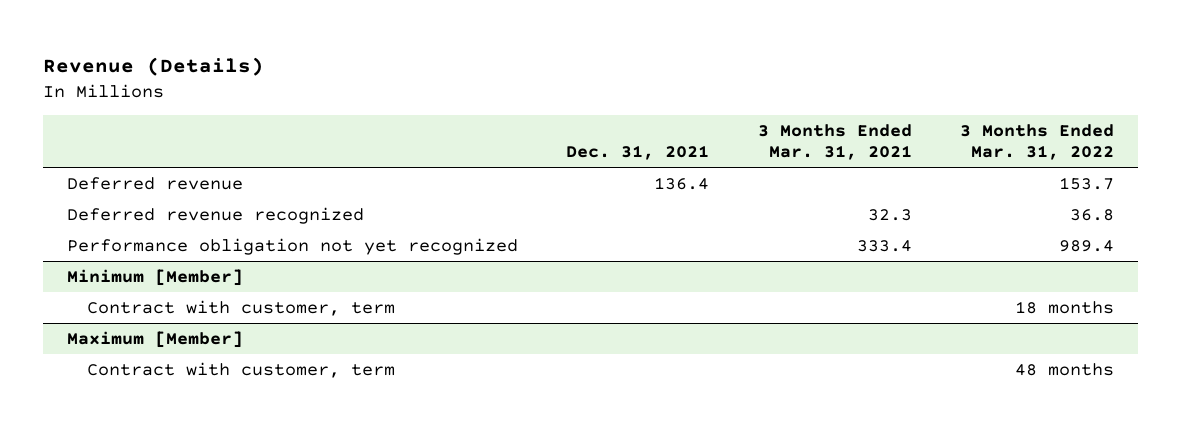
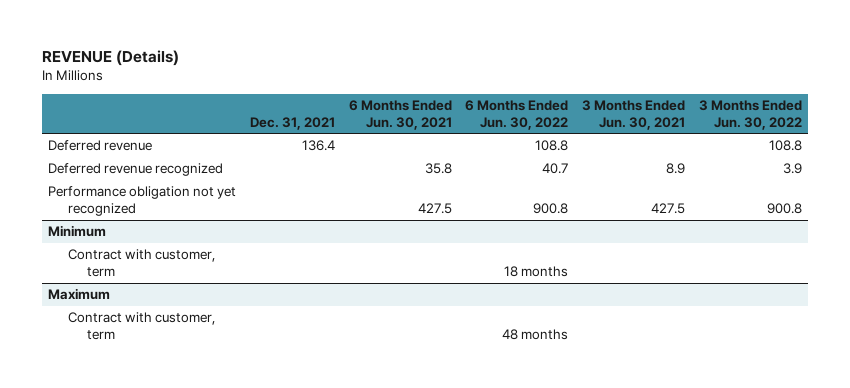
- Revenue (Details)
+ REVENUE (Details)
- | Dec. 31, 2021 | 3 Months Ended Mar. 31, 2021 | 3 Months Ended Mar. 31, 2022
+ | Dec. 31, 2021 | 6 Months Ended Jun. 30, 2021 | 6 Months Ended Jun. 30, 2022 | 3 Months Ended Jun. 30, 2021 | 3 Months Ended Jun. 30, 2022
- Minimum [Member]
+ Minimum
- Maximum [Member]
+ Maximum

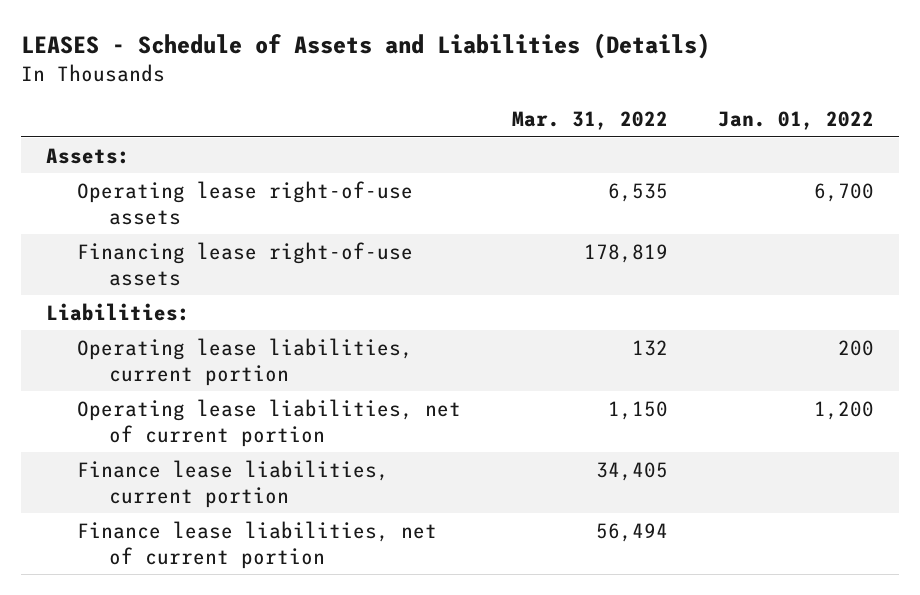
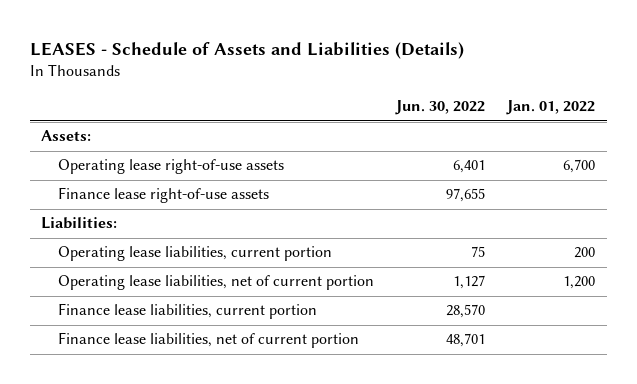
- | Mar. 31, 2022 | Jan. 01, 2022
+ | Jun. 30, 2022 | Jan. 01, 2022
- Financing lease right-of-use assets | 178,819 |
+ Finance lease right-of-use assets | 97,655 |

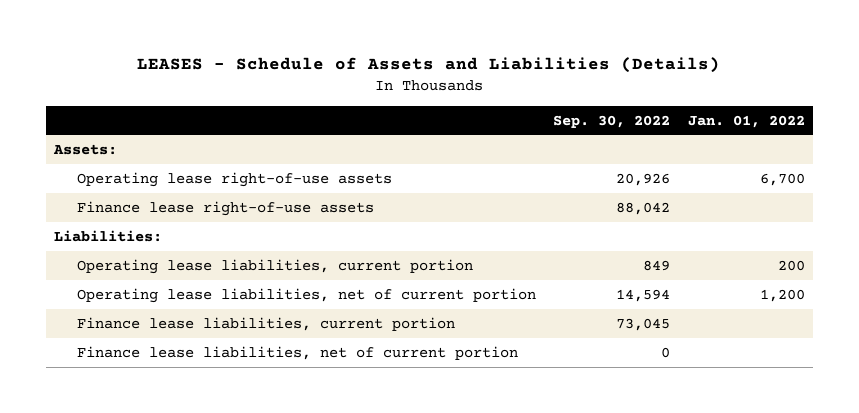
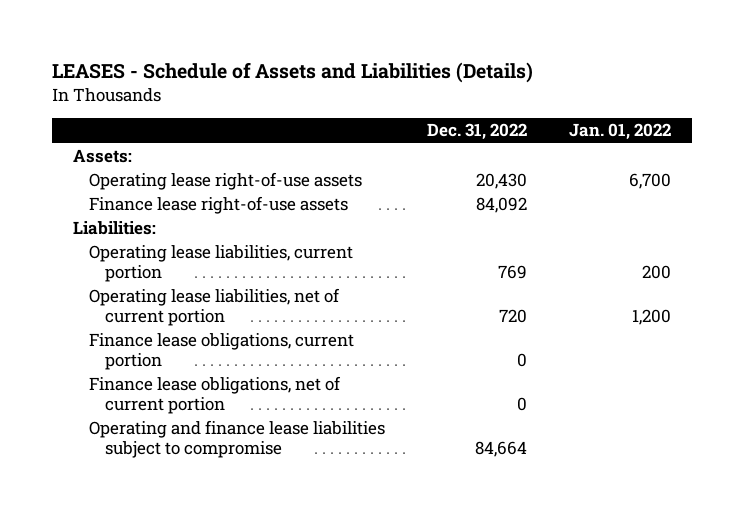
- | Sep. 30, 2022 | Jan. 01, 2022
+ | Dec. 31, 2022 | Jan. 01, 2022
- Finance lease liabilities, current portion | 73,045 |
- Finance lease liabilities, net of current portion | 0 |
+ Finance lease obligations, current portion | 0 |
+ Finance lease obligations, net of current portion | 0 |
+ Operating and finance lease liabilities subject to compromise | 84,664 |

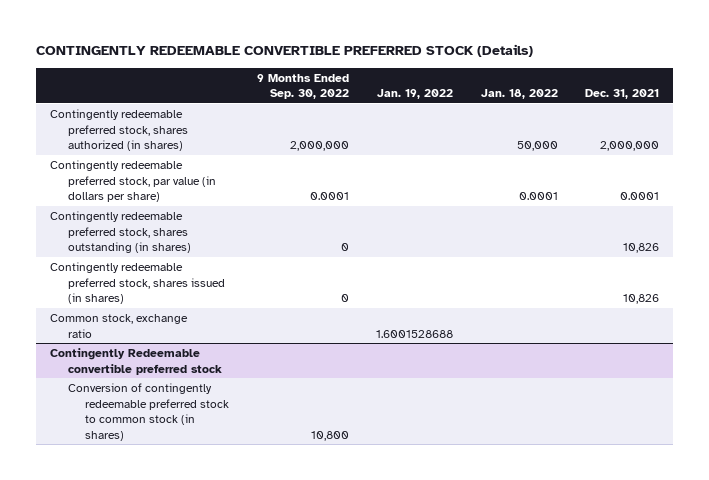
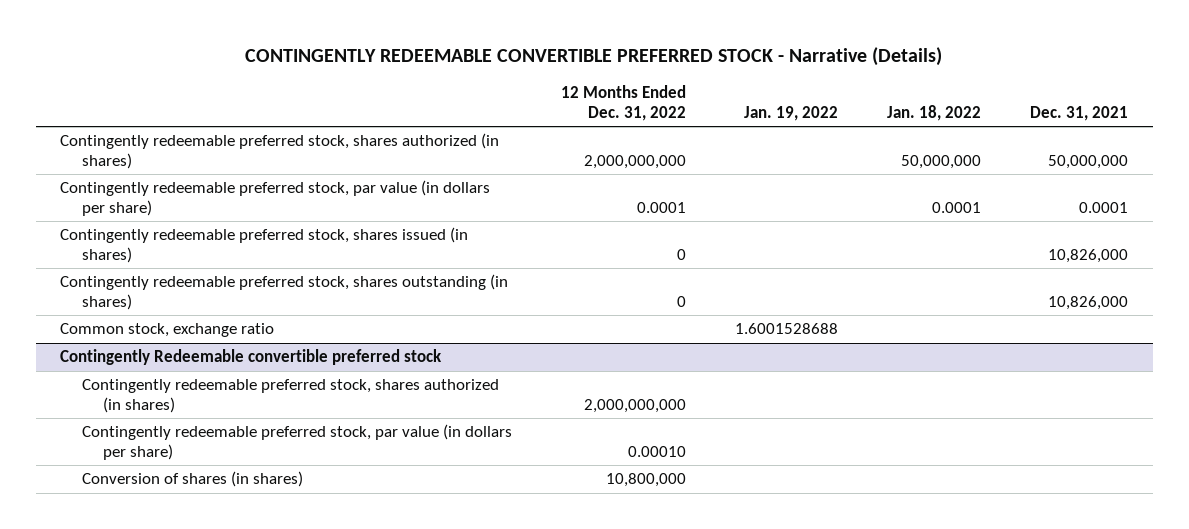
- CONTINGENTLY REDEEMABLE CONVERTIBLE PREFERRED STOCK (Details)
+ CONTINGENTLY REDEEMABLE CONVERTIBLE PREFERRED STOCK - Narrative (Details)
- | 9 Months Ended Sep. 30, 2022 | Jan. 19, 2022 | Jan. 18, 2022 | Dec. 31, 2021
+ | 12 Months Ended Dec. 31, 2022 | Jan. 19, 2022 | Jan. 18, 2022 | Dec. 31, 2021
- Contingently redeemable preferred stock, shares authorized (in shares) | 2,000,000 | | 50,000 | 2,000,000
+ Contingently redeemable preferred stock, shares authorized (in shares) | 2,000,000,000 | | 50,000,000 | 50,000,000
- Contingently redeemable preferred stock, shares outstanding (in shares) | 0 | | | 10,826
- Contingently redeemable preferred stock, shares issued (in shares) | 0 | | | 10,826
+ Contingently redeemable preferred stock, shares issued (in shares) | 0 | | | 10,826,000
+ Contingently redeemable preferred stock, shares outstanding (in shares) | 0 | | | 10,826,000
@ Contingently Redeemable convertible preferred stock
- Conversion of contingently redeemable preferred stock to common stock (in shares) | 10,800 | | |
+ Contingently redeemable preferred stock, shares authorized (in shares) | 2,000,000,000 | | |
+ Contingently redeemable preferred stock, par value (in dollars per share) | 0.00010 | | |
+ Conversion of shares (in shares) | 10,800,000 | | |

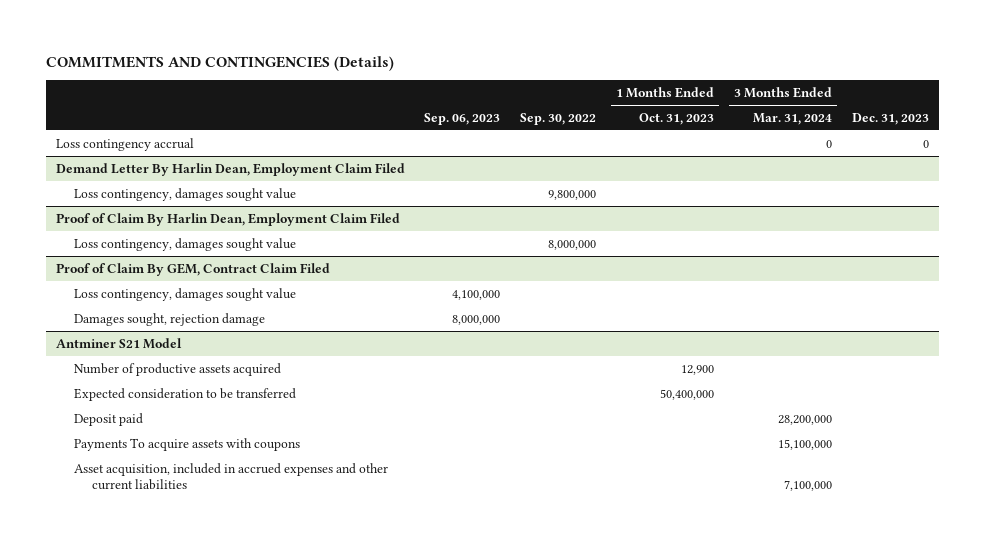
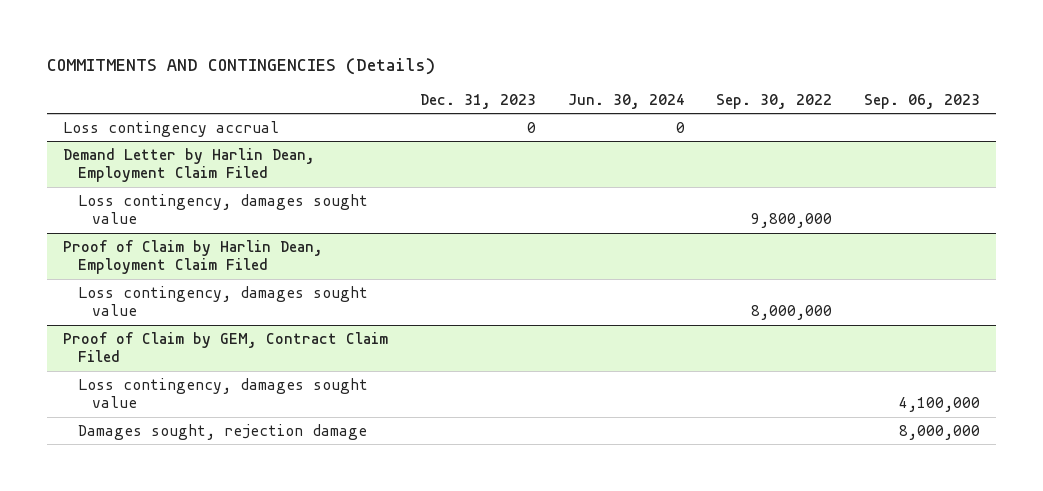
- | Sep. 06, 2023 | Sep. 30, 2022 | 1 Months Ended Oct. 31, 2023 | 3 Months Ended Mar. 31, 2024 | Dec. 31, 2023
+ | Dec. 31, 2023 | Jun. 30, 2024 | Sep. 30, 2022 | Sep. 06, 2023
- Demand Letter By Harlin Dean, Employment Claim Filed
+ Demand Letter by Harlin Dean, Employment Claim Filed
- Proof of Claim By Harlin Dean, Employment Claim Filed
+ Proof of Claim by Harlin Dean, Employment Claim Filed
- Proof of Claim By GEM, Contract Claim Filed
+ Proof of Claim by GEM, Contract Claim Filed
- Antminer S21 Model
- Number of productive assets acquired | | | 12,900 | |
- Expected consideration to be transferred | | | 50,400,000 | |
- Deposit paid | | | | 28,200,000 |
- Payments To acquire assets with coupons | | | | 15,100,000 |
- Asset acquisition, included in accrued expenses and other current liabilities | | | | 7,100,000 |

